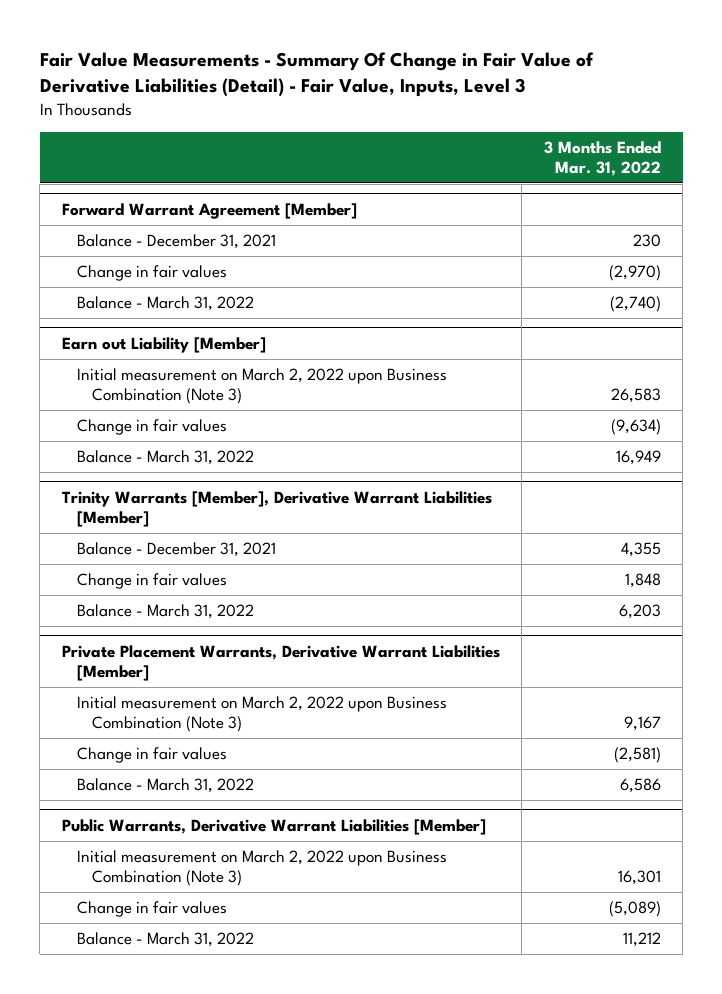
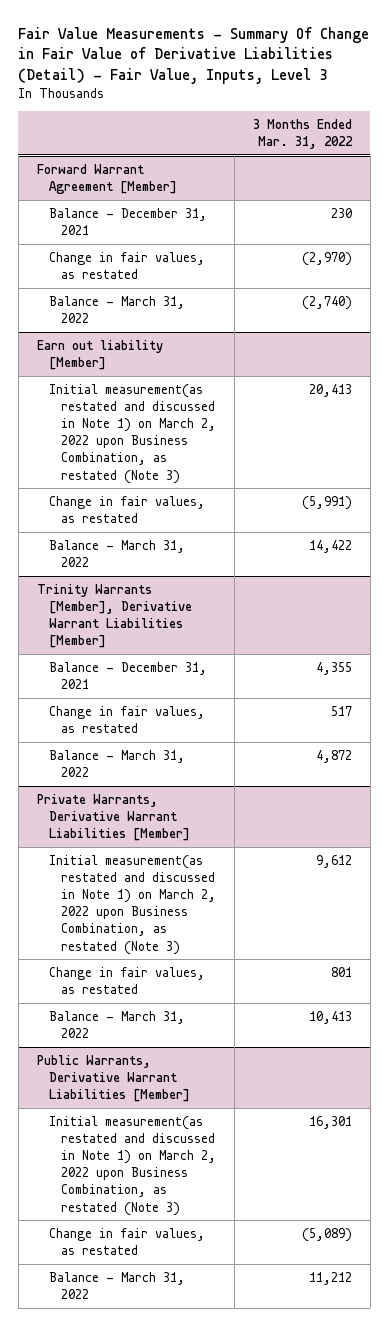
@ Forward Warrant Agreement [Member]
- Change in fair values | (2,970)
+ Change in fair values, as restated | (2,970)
- Earn out Liability [Member]
- Initial measurement on March 2, 2022 upon Business Combination (Note 3) | 26,583
- Change in fair values | (9,634)
- Balance - March 31, 2022 | 16,949
+ Earn out liability [Member]
+ Initial measurement(as restated and discussed in Note 1) on March 2, 2022 upon Business Combination, as restated (Note 3) | 20,413
+ Change in fair values, as restated | (5,991)
+ Balance - March 31, 2022 | 14,422
@ Trinity Warrants [Member], Derivative Warrant Liabilities [Member]
- Change in fair values | 1,848
- Balance - March 31, 2022 | 6,203
- Private Placement Warrants, Derivative Warrant Liabilities [Member]
- Initial measurement on March 2, 2022 upon Business Combination (Note 3) | 9,167
- Change in fair values | (2,581)
- Balance - March 31, 2022 | 6,586
@ Trinity Warrants [Member], Derivative Warrant Liabilities [Member]
+ Change in fair values, as restated | 517
+ Balance - March 31, 2022 | 4,872
+ Private Warrants, Derivative Warrant Liabilities [Member]
+ Initial measurement(as restated and discussed in Note 1) on March 2, 2022 upon Business Combination, as restated (Note 3) | 9,612
+ Change in fair values, as restated | 801
+ Balance - March 31, 2022 | 10,413
@ Public Warrants, Derivative Warrant Liabilities [Member]
- Initial measurement on March 2, 2022 upon Business Combination (Note 3) | 16,301
- Change in fair values | (5,089)
+ Initial measurement(as restated and discussed in Note 1) on March 2, 2022 upon Business Combination, as restated (Note 3) | 16,301
+ Change in fair values, as restated | (5,089)

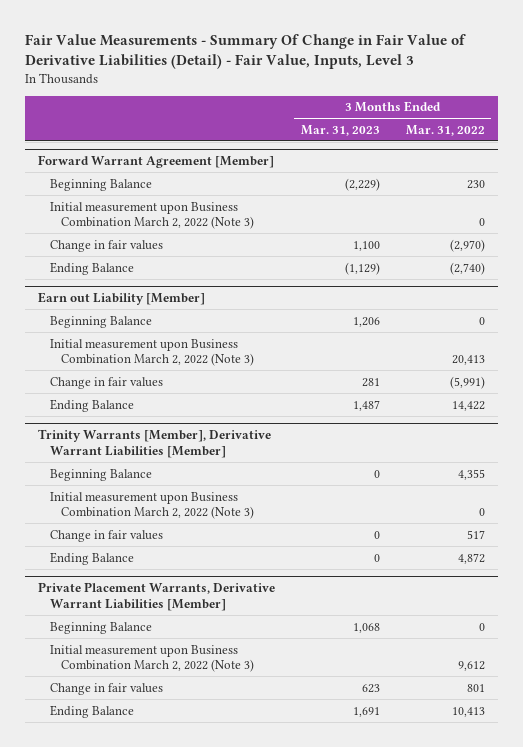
- | 3 Months Ended Mar. 31, 2022
+ | 3 Months Ended Mar. 31, 2023 | 3 Months Ended Mar. 31, 2022
@ Forward Warrant Agreement [Member]
- Balance - December 31, 2021 | 230
- Change in fair values, as restated | (2,970)
- Balance - March 31, 2022 | (2,740)
- Earn out liability [Member]
- Initial measurement(as restated and discussed in Note 1) on March 2, 2022 upon Business Combination, as restated (Note 3) | 20,413
- Change in fair values, as restated | (5,991)
- Balance - March 31, 2022 | 14,422
@ Forward Warrant Agreement [Member]
+ Beginning Balance | (2,229) | 230
+ Initial measurement upon Business Combination March 2, 2022 (Note 3) | | 0
+ Change in fair values | 1,100 | (2,970)
+ Ending Balance | (1,129) | (2,740)
+ Earn out Liability [Member]
+ Beginning Balance | 1,206 | 0
+ Initial measurement upon Business Combination March 2, 2022 (Note 3) | | 20,413
+ Change in fair values | 281 | (5,991)
+ Ending Balance | 1,487 | 14,422
@ Trinity Warrants [Member], Derivative Warrant Liabilities [Member]
- Balance - December 31, 2021 | 4,355
- Change in fair values, as restated | 517
- Balance - March 31, 2022 | 4,872
- Private Warrants, Derivative Warrant Liabilities [Member]
- Initial measurement(as restated and discussed in Note 1) on March 2, 2022 upon Business Combination, as restated (Note 3) | 9,612
- Change in fair values, as restated | 801
- Balance - March 31, 2022 | 10,413
- Public Warrants, Derivative Warrant Liabilities [Member]
- Initial measurement(as restated and discussed in Note 1) on March 2, 2022 upon Business Combination, as restated (Note 3) | 16,301
- Change in fair values, as restated | (5,089)
- Balance - March 31, 2022 | 11,212
@ Trinity Warrants [Member], Derivative Warrant Liabilities [Member]
+ Beginning Balance | 0 | 4,355
+ Initial measurement upon Business Combination March 2, 2022 (Note 3) | | 0
+ Change in fair values | 0 | 517
+ Ending Balance | 0 | 4,872
+ Private Placement Warrants, Derivative Warrant Liabilities [Member]
+ Beginning Balance | 1,068 | 0
+ Initial measurement upon Business Combination March 2, 2022 (Note 3) | | 9,612
+ Change in fair values | 623 | 801
+ Ending Balance | 1,691 | 10,413

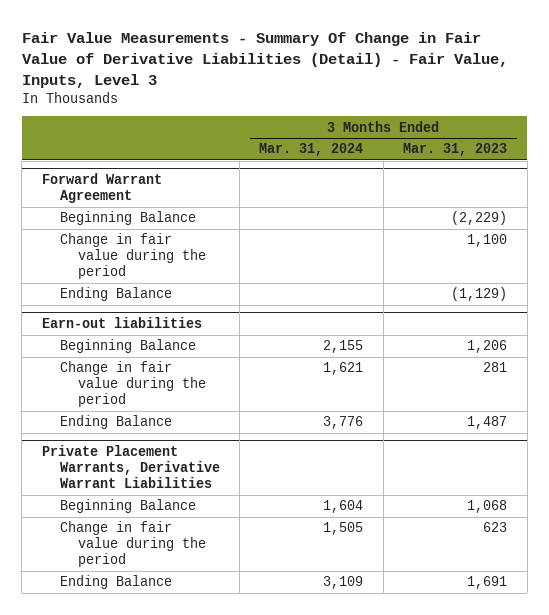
- | 3 Months Ended Mar. 31, 2023 | 3 Months Ended Mar. 31, 2022
+ | 3 Months Ended Mar. 31, 2024 | 3 Months Ended Mar. 31, 2023
- Forward Warrant Agreement [Member]
+ Forward Warrant Agreement
- Initial measurement upon Business Combination March 2, 2022 (Note 3) | | 0
- Change in fair values | 1,100 | (2,970)
+ Change in fair value during the period | | 1,100
- Earn out Liability [Member]
+ Earn-out liabilities
- Initial measurement upon Business Combination March 2, 2022 (Note 3) | | 20,413
- Change in fair values | 281 | (5,991)
+ Change in fair value during the period | 1,621 | 281
- Trinity Warrants [Member], Derivative Warrant Liabilities [Member]
- Beginning Balance | 0 | 4,355
- Initial measurement upon Business Combination March 2, 2022 (Note 3) | | 0
- Change in fair values | 0 | 517
- Ending Balance | 0 | 4,872
- Private Placement Warrants, Derivative Warrant Liabilities [Member]
+ Private Placement Warrants, Derivative Warrant Liabilities
- Initial measurement upon Business Combination March 2, 2022 (Note 3) | | 9,612
- Change in fair values | 623 | 801
+ Change in fair value during the period | 1,505 | 623

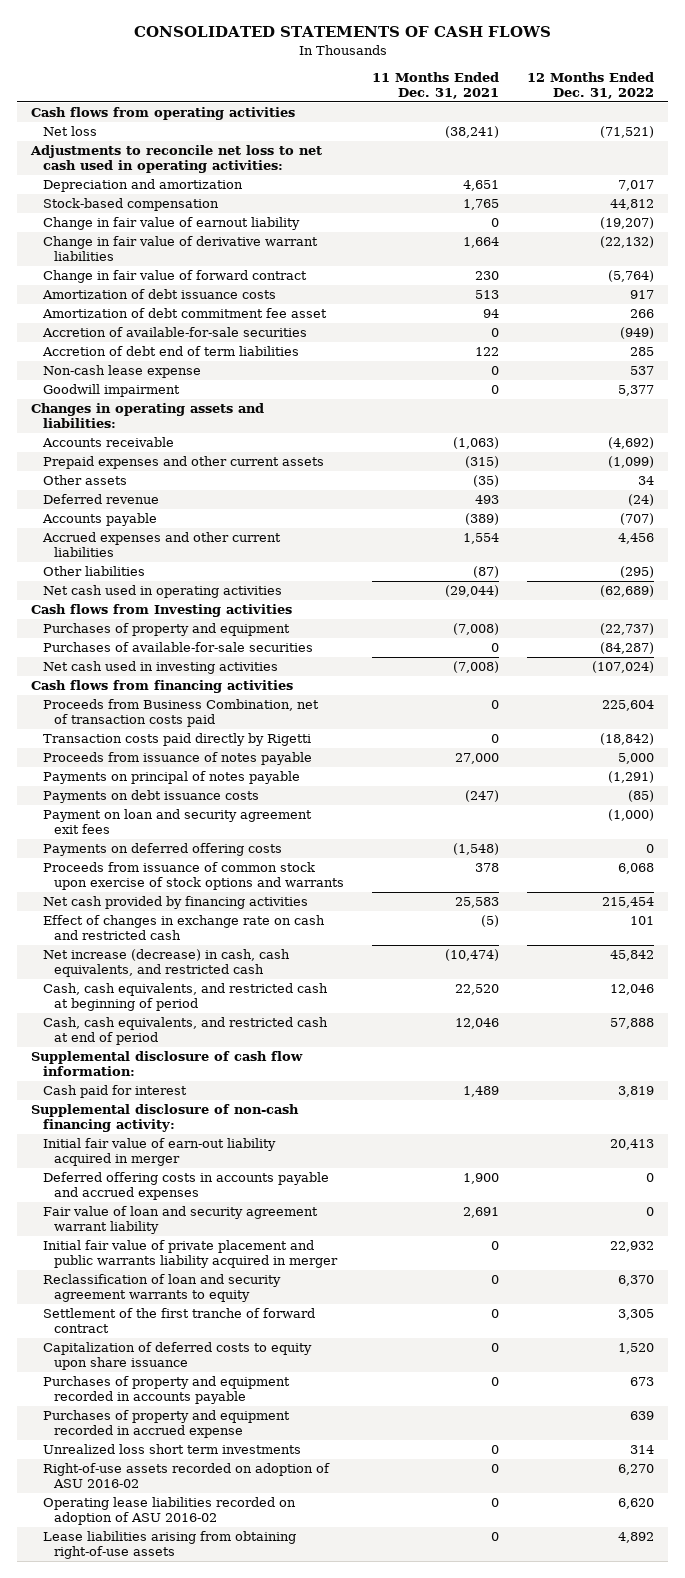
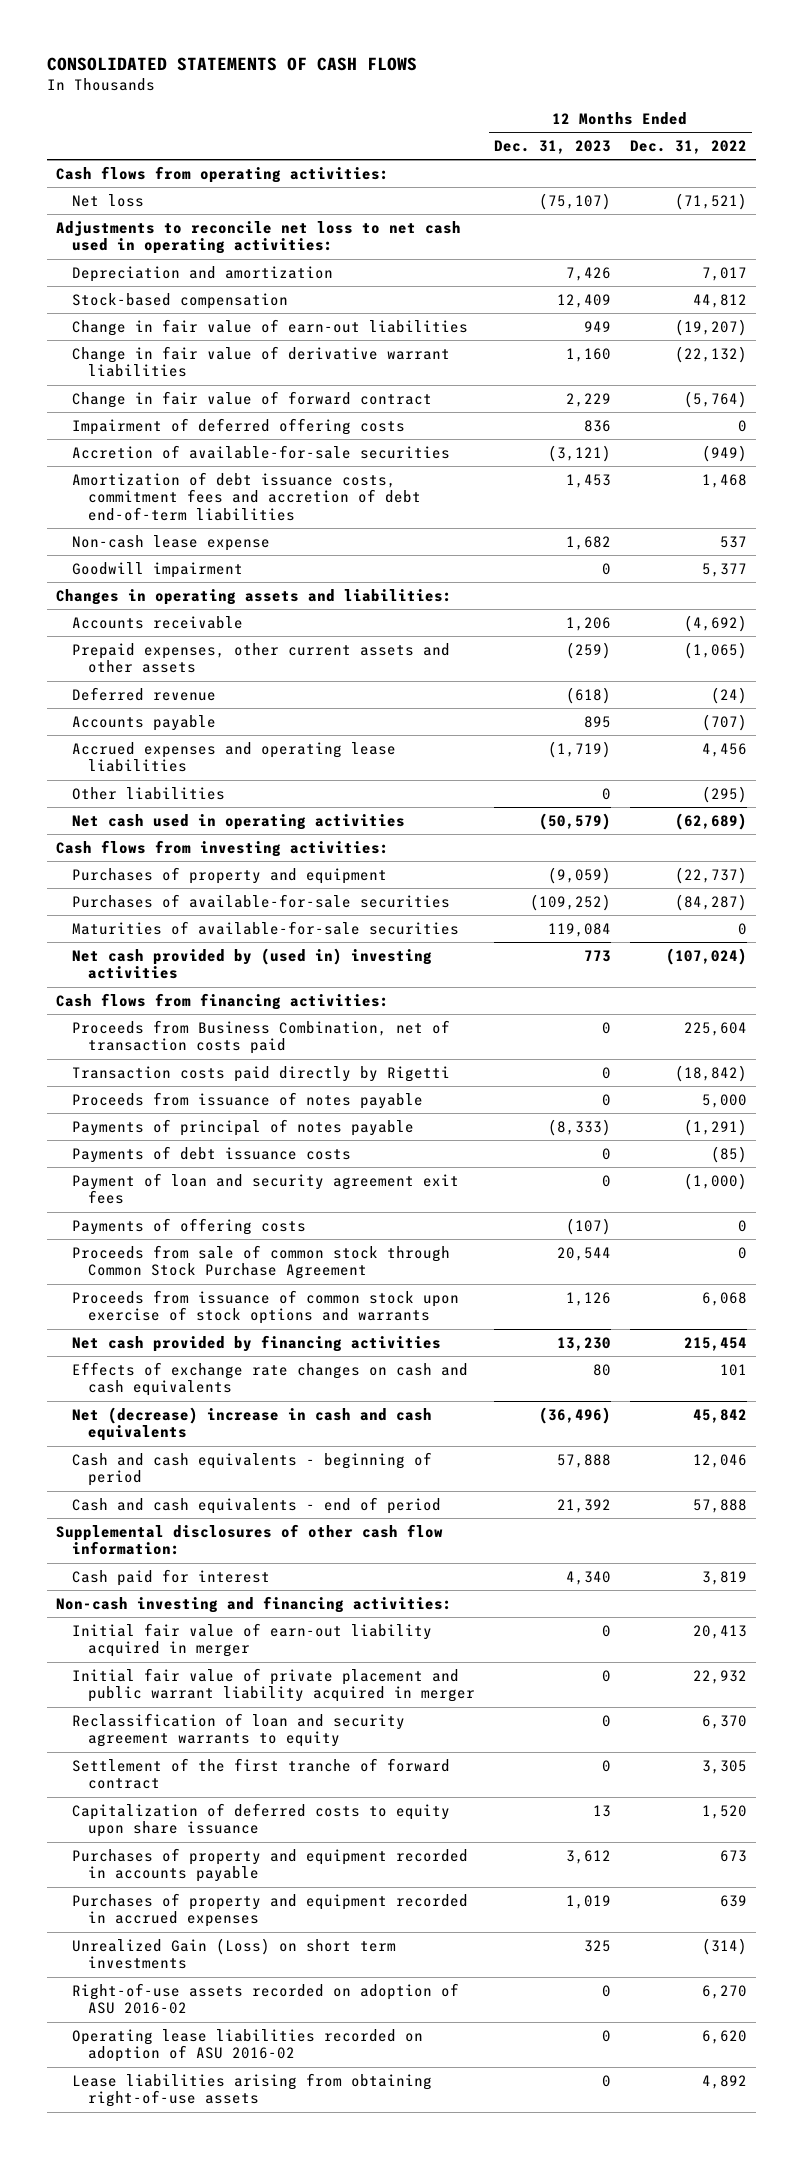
- | 11 Months Ended Dec. 31, 2021 | 12 Months Ended Dec. 31, 2022
+ | 12 Months Ended Dec. 31, 2023 | 12 Months Ended Dec. 31, 2022
- Cash flows from operating activities
+ Cash flows from operating activities:
- Change in fair value of earnout liability | 0 | (19,207)
+ Change in fair value of earn-out liabilities | 949 | (19,207)
- Amortization of debt issuance costs | 513 | 917
- Amortization of debt commitment fee asset | 94 | 266
+ Impairment of deferred offering costs | 836 | 0
- Accretion of debt end of term liabilities | 122 | 285
+ Amortization of debt issuance costs, commitment fees and accretion of debt end-of-term liabilities | 1,453 | 1,468
- Prepaid expenses and other current assets | (315) | (1,099)
- Other assets | (35) | 34
+ Prepaid expenses, other current assets and other assets | (259) | (1,065)
- Accrued expenses and other current liabilities | 1,554 | 4,456
+ Accrued expenses and operating lease liabilities | (1,719) | 4,456
- Cash flows from Investing activities
+ Cash flows from investing activities:
- Net cash used in investing activities | (7,008) | (107,024)
- Cash flows from financing activities
+ Maturities of available-for-sale securities | 119,084 | 0
+ Net cash provided by (used in) investing activities | 773 | (107,024)
+ Cash flows from financing activities:
- Payments on principal of notes payable | | (1,291)
- Payments on debt issuance costs | (247) | (85)
- Payment on loan and security agreement exit fees | | (1,000)
- Payments on deferred offering costs | (1,548) | 0
+ Payments of principal of notes payable | (8,333) | (1,291)
+ Payments of debt issuance costs | 0 | (85)
+ Payment of loan and security agreement exit fees | 0 | (1,000)
+ Payments of offering costs | (107) | 0
+ Proceeds from sale of common stock through Common Stock Purchase Agreement | 20,544 | 0
- Effect of changes in exchange rate on cash and restricted cash | (5) | 101
- Net increase (decrease) in cash, cash equivalents, and restricted cash | (10,474) | 45,842
- Cash, cash equivalents, and restricted cash at beginning of period | 22,520 | 12,046
- Cash, cash equivalents, and restricted cash at end of period | 12,046 | 57,888
- Supplemental disclosure of cash flow information:
+ Effects of exchange rate changes on cash and cash equivalents | 80 | 101
+ Net (decrease) increase in cash and cash equivalents | (36,496) | 45,842
+ Cash and cash equivalents - beginning of period | 57,888 | 12,046
+ Cash and cash equivalents - end of period | 21,392 | 57,888
+ Supplemental disclosures of other cash flow information:
- Supplemental disclosure of non-cash financing activity:
+ Non-cash investing and financing activities:
- Deferred offering costs in accounts payable and accrued expenses | 1,900 | 0
- Fair value of loan and security agreement warrant liability | 2,691 | 0
- Initial fair value of private placement and public warrants liability acquired in merger | 0 | 22,932
+ Initial fair value of private placement and public warrant liability acquired in merger | 0 | 22,932
- Purchases of property and equipment recorded in accrued expense | | 639
- Unrealized loss short term investments | 0 | 314
+ Purchases of property and equipment recorded in accrued expenses | 1,019 | 639
+ Unrealized Gain (Loss) on short term investments | 325 | (314)

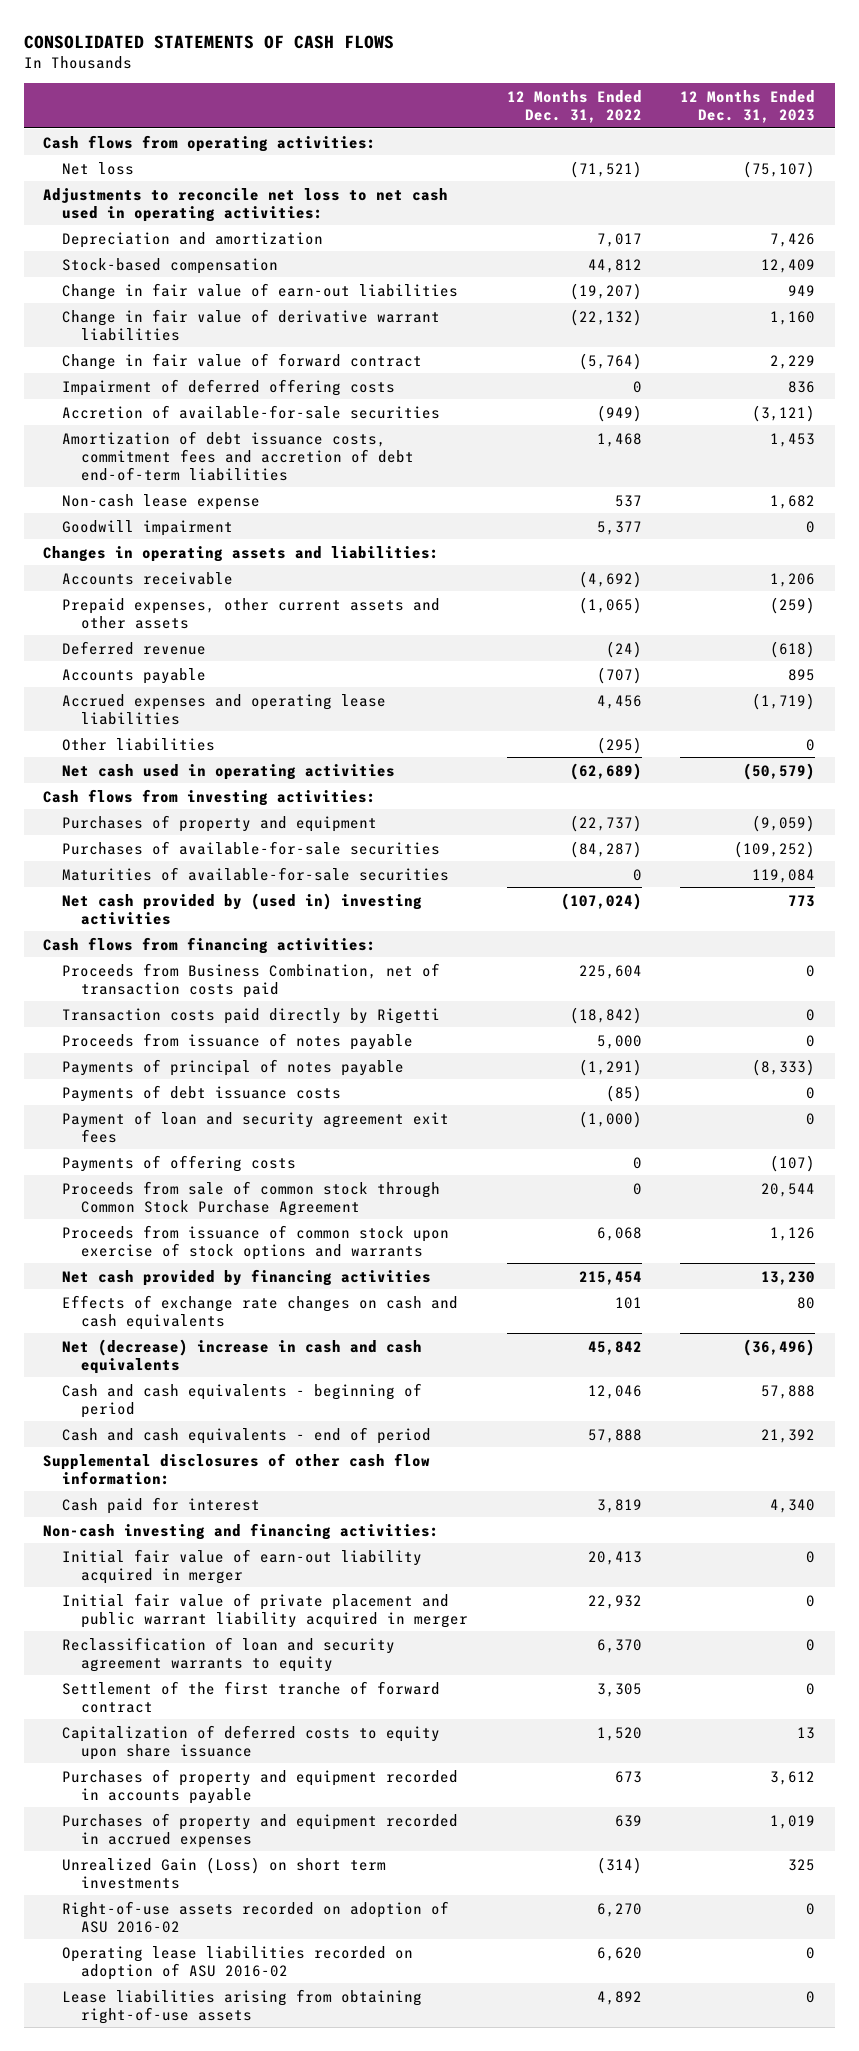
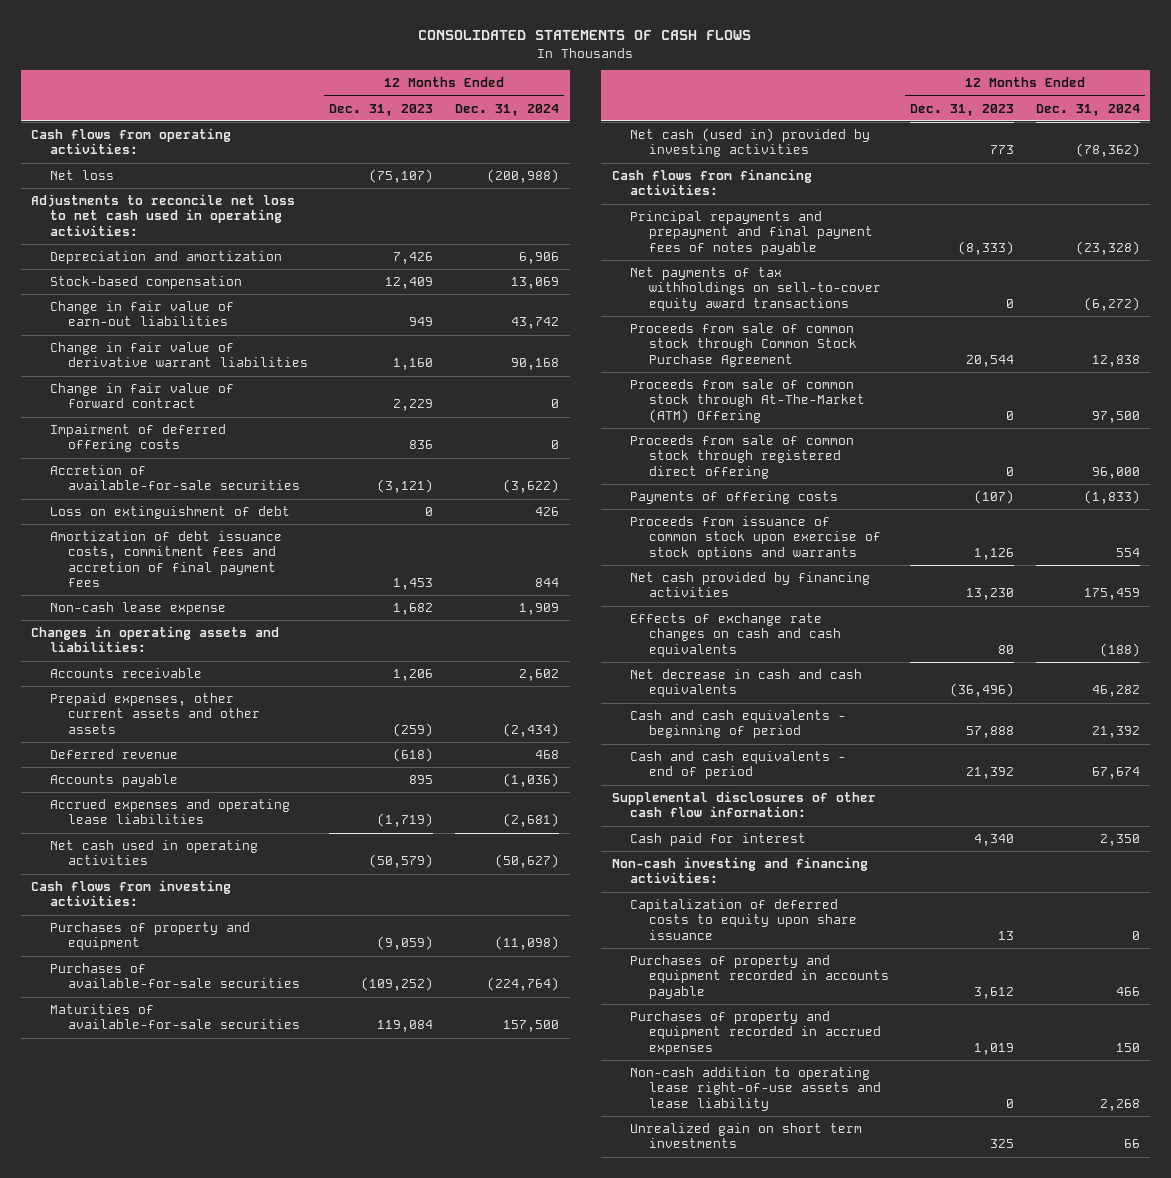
- | 12 Months Ended Dec. 31, 2022 | 12 Months Ended Dec. 31, 2023
+ | 12 Months Ended Dec. 31, 2023 | 12 Months Ended Dec. 31, 2024
- Amortization of debt issuance costs, commitment fees and accretion of debt end-of-term liabilities | 1,468 | 1,453
+ Loss on extinguishment of debt | 0 | 426
+ Amortization of debt issuance costs, commitment fees and accretion of final payment fees | 1,453 | 844
- Goodwill impairment | 5,377 | 0
- Other liabilities | (295) | 0
- Net cash provided by (used in) investing activities | (107,024) | 773
+ Net cash (used in) provided by investing activities | 773 | (78,362)
- Proceeds from Business Combination, net of transaction costs paid | 225,604 | 0
- Transaction costs paid directly by Rigetti | (18,842) | 0
- Proceeds from issuance of notes payable | 5,000 | 0
- Payments of principal of notes payable | (1,291) | (8,333)
- Payments of debt issuance costs | (85) | 0
- Payment of loan and security agreement exit fees | (1,000) | 0
+ Principal repayments and prepayment and final payment fees of notes payable | (8,333) | (23,328)
+ Net payments of tax withholdings on sell-to-cover equity award transactions | 0 | (6,272)
+ Proceeds from sale of common stock through At-The-Market (ATM) Offering | 0 | 97,500
+ Proceeds from sale of common stock through registered direct offering | 0 | 96,000
moved down: Payments of offering costs | (107) | (1,833)
- Net (decrease) increase in cash and cash equivalents | 45,842 | (36,496)
+ Net decrease in cash and cash equivalents | (36,496) | 46,282
- Initial fair value of earn-out liability acquired in merger | 20,413 | 0
- Initial fair value of private placement and public warrant liability acquired in merger | 22,932 | 0
- Reclassification of loan and security agreement warrants to equity | 6,370 | 0
- Settlement of the first tranche of forward contract | 3,305 | 0
- Unrealized Gain (Loss) on short term investments | (314) | 325
- Right-of-use assets recorded on adoption of ASU 2016-02 | 6,270 | 0
- Operating lease liabilities recorded on adoption of ASU 2016-02 | 6,620 | 0
- Lease liabilities arising from obtaining right-of-use assets | 4,892 | 0
+ Non-cash addition to operating lease right-of-use assets and lease liability | 0 | 2,268
+ Unrealized gain on short term investments | 325 | 66

